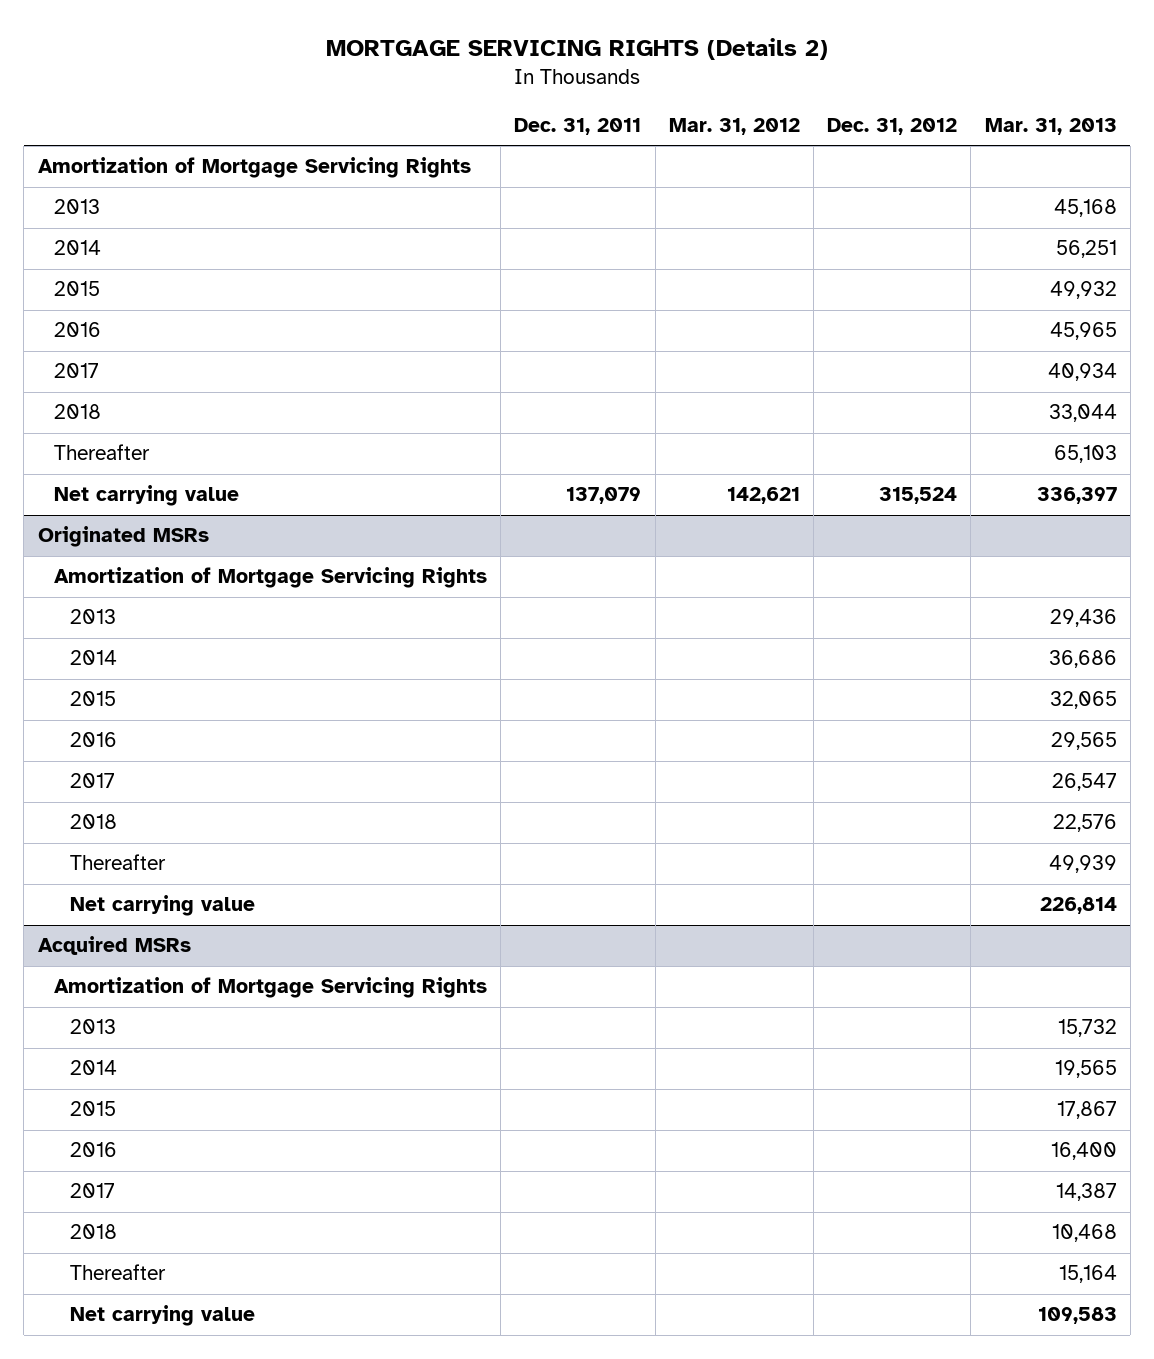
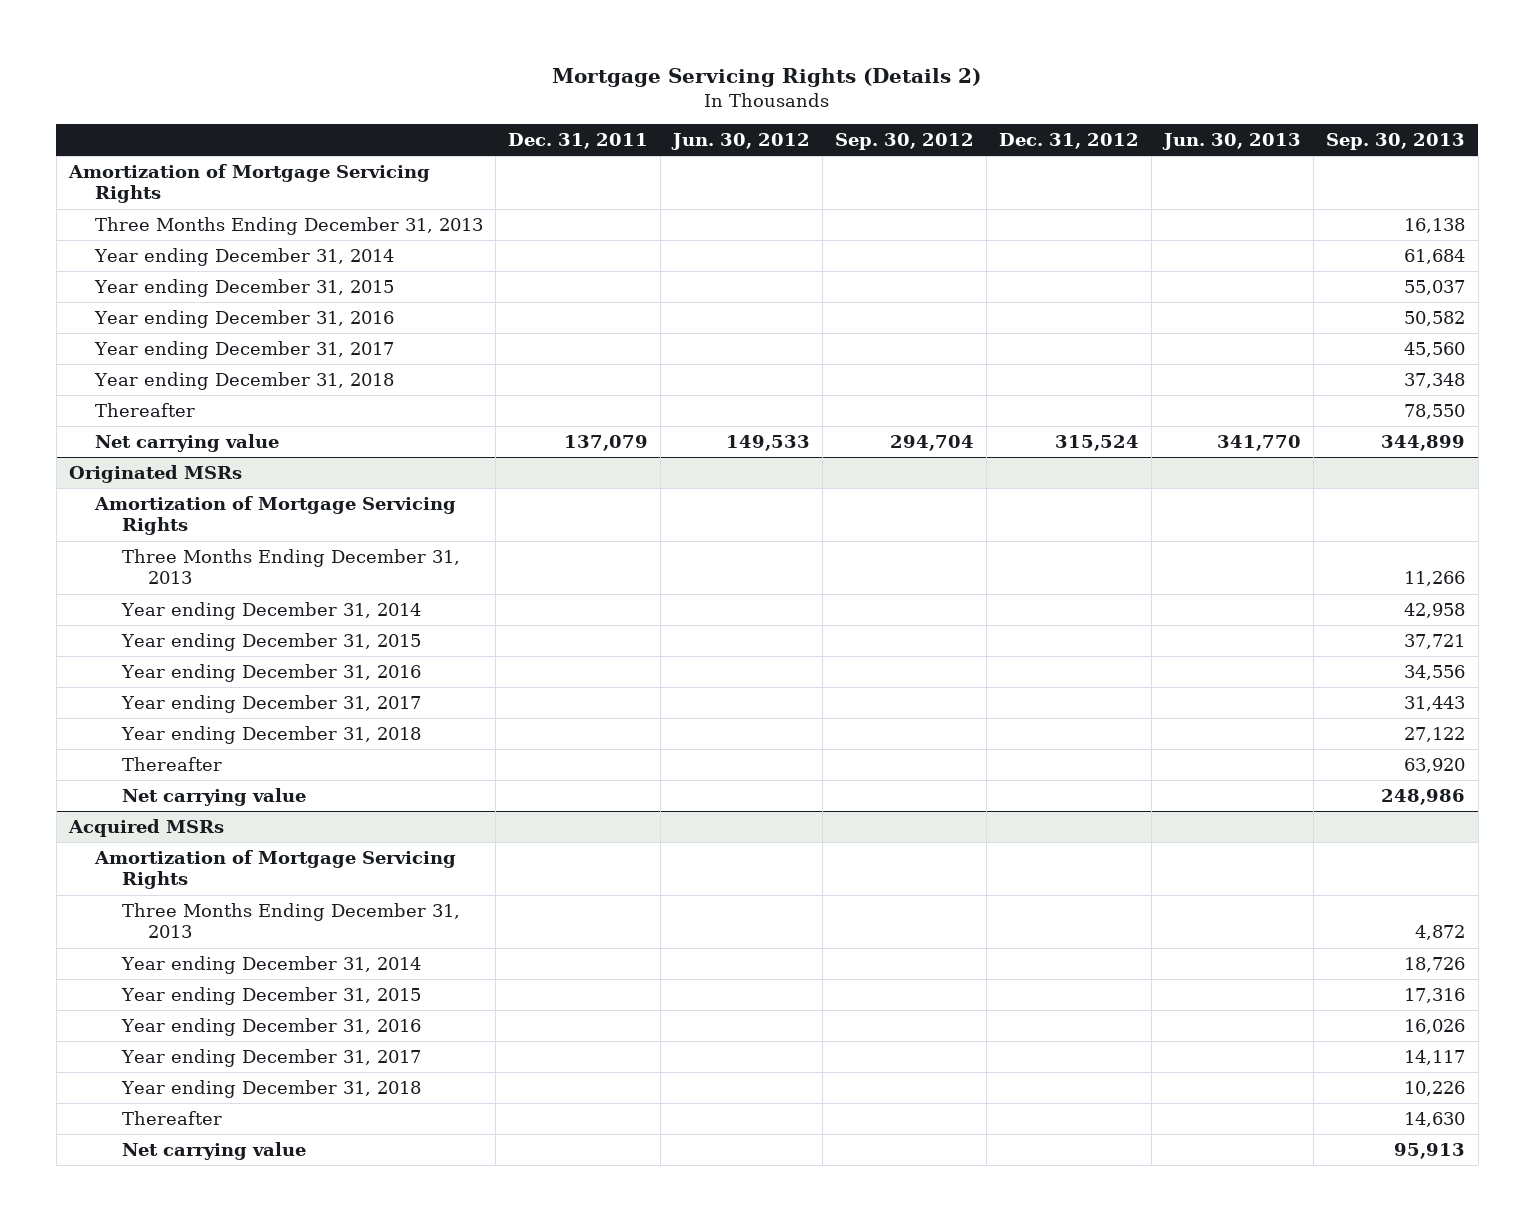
- MORTGAGE SERVICING RIGHTS (Details 2)
+ Mortgage Servicing Rights (Details 2)
- | Dec. 31, 2011 | Mar. 31, 2012 | Dec. 31, 2012 | Mar. 31, 2013
+ | Dec. 31, 2011 | Jun. 30, 2012 | Sep. 30, 2012 | Dec. 31, 2012 | Jun. 30, 2013 | Sep. 30, 2013
- 2013 | | | | 45,168
- 2014 | | | | 56,251
- 2015 | | | | 49,932
- 2016 | | | | 45,965
- 2017 | | | | 40,934
- 2018 | | | | 33,044
+ Three Months Ending December 31, 2013 | | | | | | 16,138
+ Year ending December 31, 2014 | | | | | | 61,684
+ Year ending December 31, 2015 | | | | | | 55,037
+ Year ending December 31, 2016 | | | | | | 50,582
+ Year ending December 31, 2017 | | | | | | 45,560
+ Year ending December 31, 2018 | | | | | | 37,348
@ Originated MSRs
- 2013 | | | | 29,436
- 2014 | | | | 36,686
- 2015 | | | | 32,065
- 2016 | | | | 29,565
- 2017 | | | | 26,547
- 2018 | | | | 22,576
+ Three Months Ending December 31, 2013 | | | | | | 11,266
+ Year ending December 31, 2014 | | | | | | 42,958
+ Year ending December 31, 2015 | | | | | | 37,721
+ Year ending December 31, 2016 | | | | | | 34,556
+ Year ending December 31, 2017 | | | | | | 31,443
+ Year ending December 31, 2018 | | | | | | 27,122
@ Acquired MSRs
- 2013 | | | | 15,732
- 2014 | | | | 19,565
- 2015 | | | | 17,867
- 2016 | | | | 16,400
- 2017 | | | | 14,387
- 2018 | | | | 10,468
+ Three Months Ending December 31, 2013 | | | | | | 4,872
+ Year ending December 31, 2014 | | | | | | 18,726
+ Year ending December 31, 2015 | | | | | | 17,316
+ Year ending December 31, 2016 | | | | | | 16,026
+ Year ending December 31, 2017 | | | | | | 14,117
+ Year ending December 31, 2018 | | | | | | 10,226

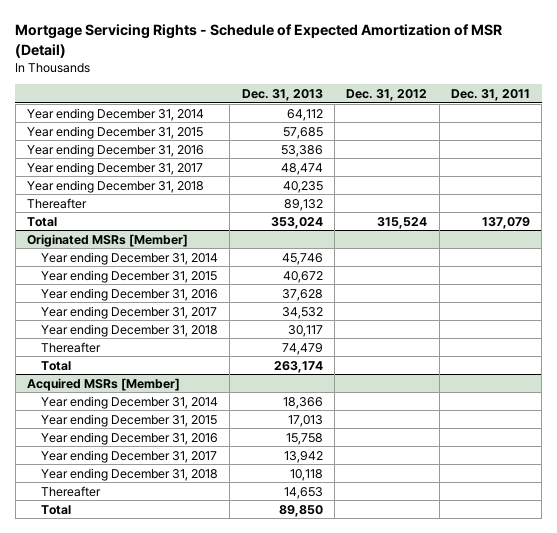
- Mortgage Servicing Rights (Details 2)
+ Mortgage Servicing Rights - Schedule of Expected Amortization of MSR (Detail)
- | Dec. 31, 2011 | Jun. 30, 2012 | Sep. 30, 2012 | Dec. 31, 2012 | Jun. 30, 2013 | Sep. 30, 2013
+ | Dec. 31, 2013 | Dec. 31, 2012 | Dec. 31, 2011
- Amortization of Mortgage Servicing Rights
- Three Months Ending December 31, 2013 | | | | | | 16,138
- Net carrying value | 137,079 | 149,533 | 294,704 | 315,524 | 341,770 | 344,899
- Originated MSRs
- Amortization of Mortgage Servicing Rights
- Three Months Ending December 31, 2013 | | | | | | 11,266
+ Total | 353,024 | 315,524 | 137,079
+ Originated MSRs [Member]
- Net carrying value | | | | | | 248,986
- Acquired MSRs
- Amortization of Mortgage Servicing Rights
- Three Months Ending December 31, 2013 | | | | | | 4,872
+ Total | 263,174 | |
+ Acquired MSRs [Member]
- Net carrying value | | | | | | 95,913
+ Total | 89,850 | |

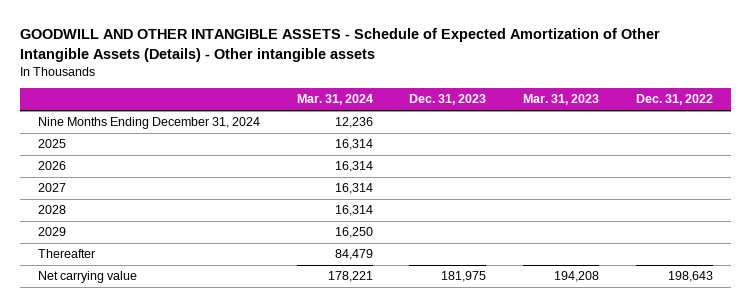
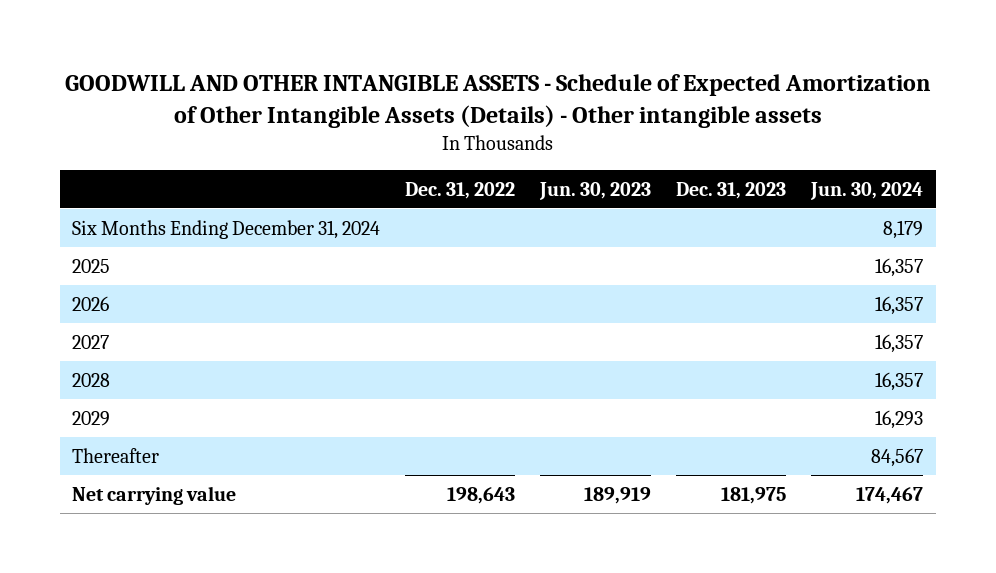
- | Mar. 31, 2024 | Dec. 31, 2023 | Mar. 31, 2023 | Dec. 31, 2022
+ | Dec. 31, 2022 | Jun. 30, 2023 | Dec. 31, 2023 | Jun. 30, 2024
- Nine Months Ending December 31, 2024 | 12,236 | | |
+ Six Months Ending December 31, 2024 | | | | 8,179

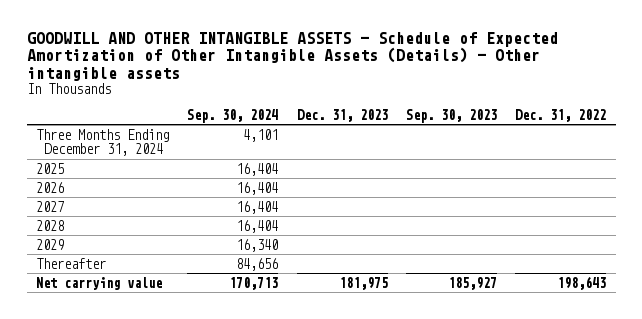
- | Dec. 31, 2022 | Jun. 30, 2023 | Dec. 31, 2023 | Jun. 30, 2024
+ | Sep. 30, 2024 | Dec. 31, 2023 | Sep. 30, 2023 | Dec. 31, 2022
- Six Months Ending December 31, 2024 | | | | 8,179
+ Three Months Ending December 31, 2024 | 4,101 | | |

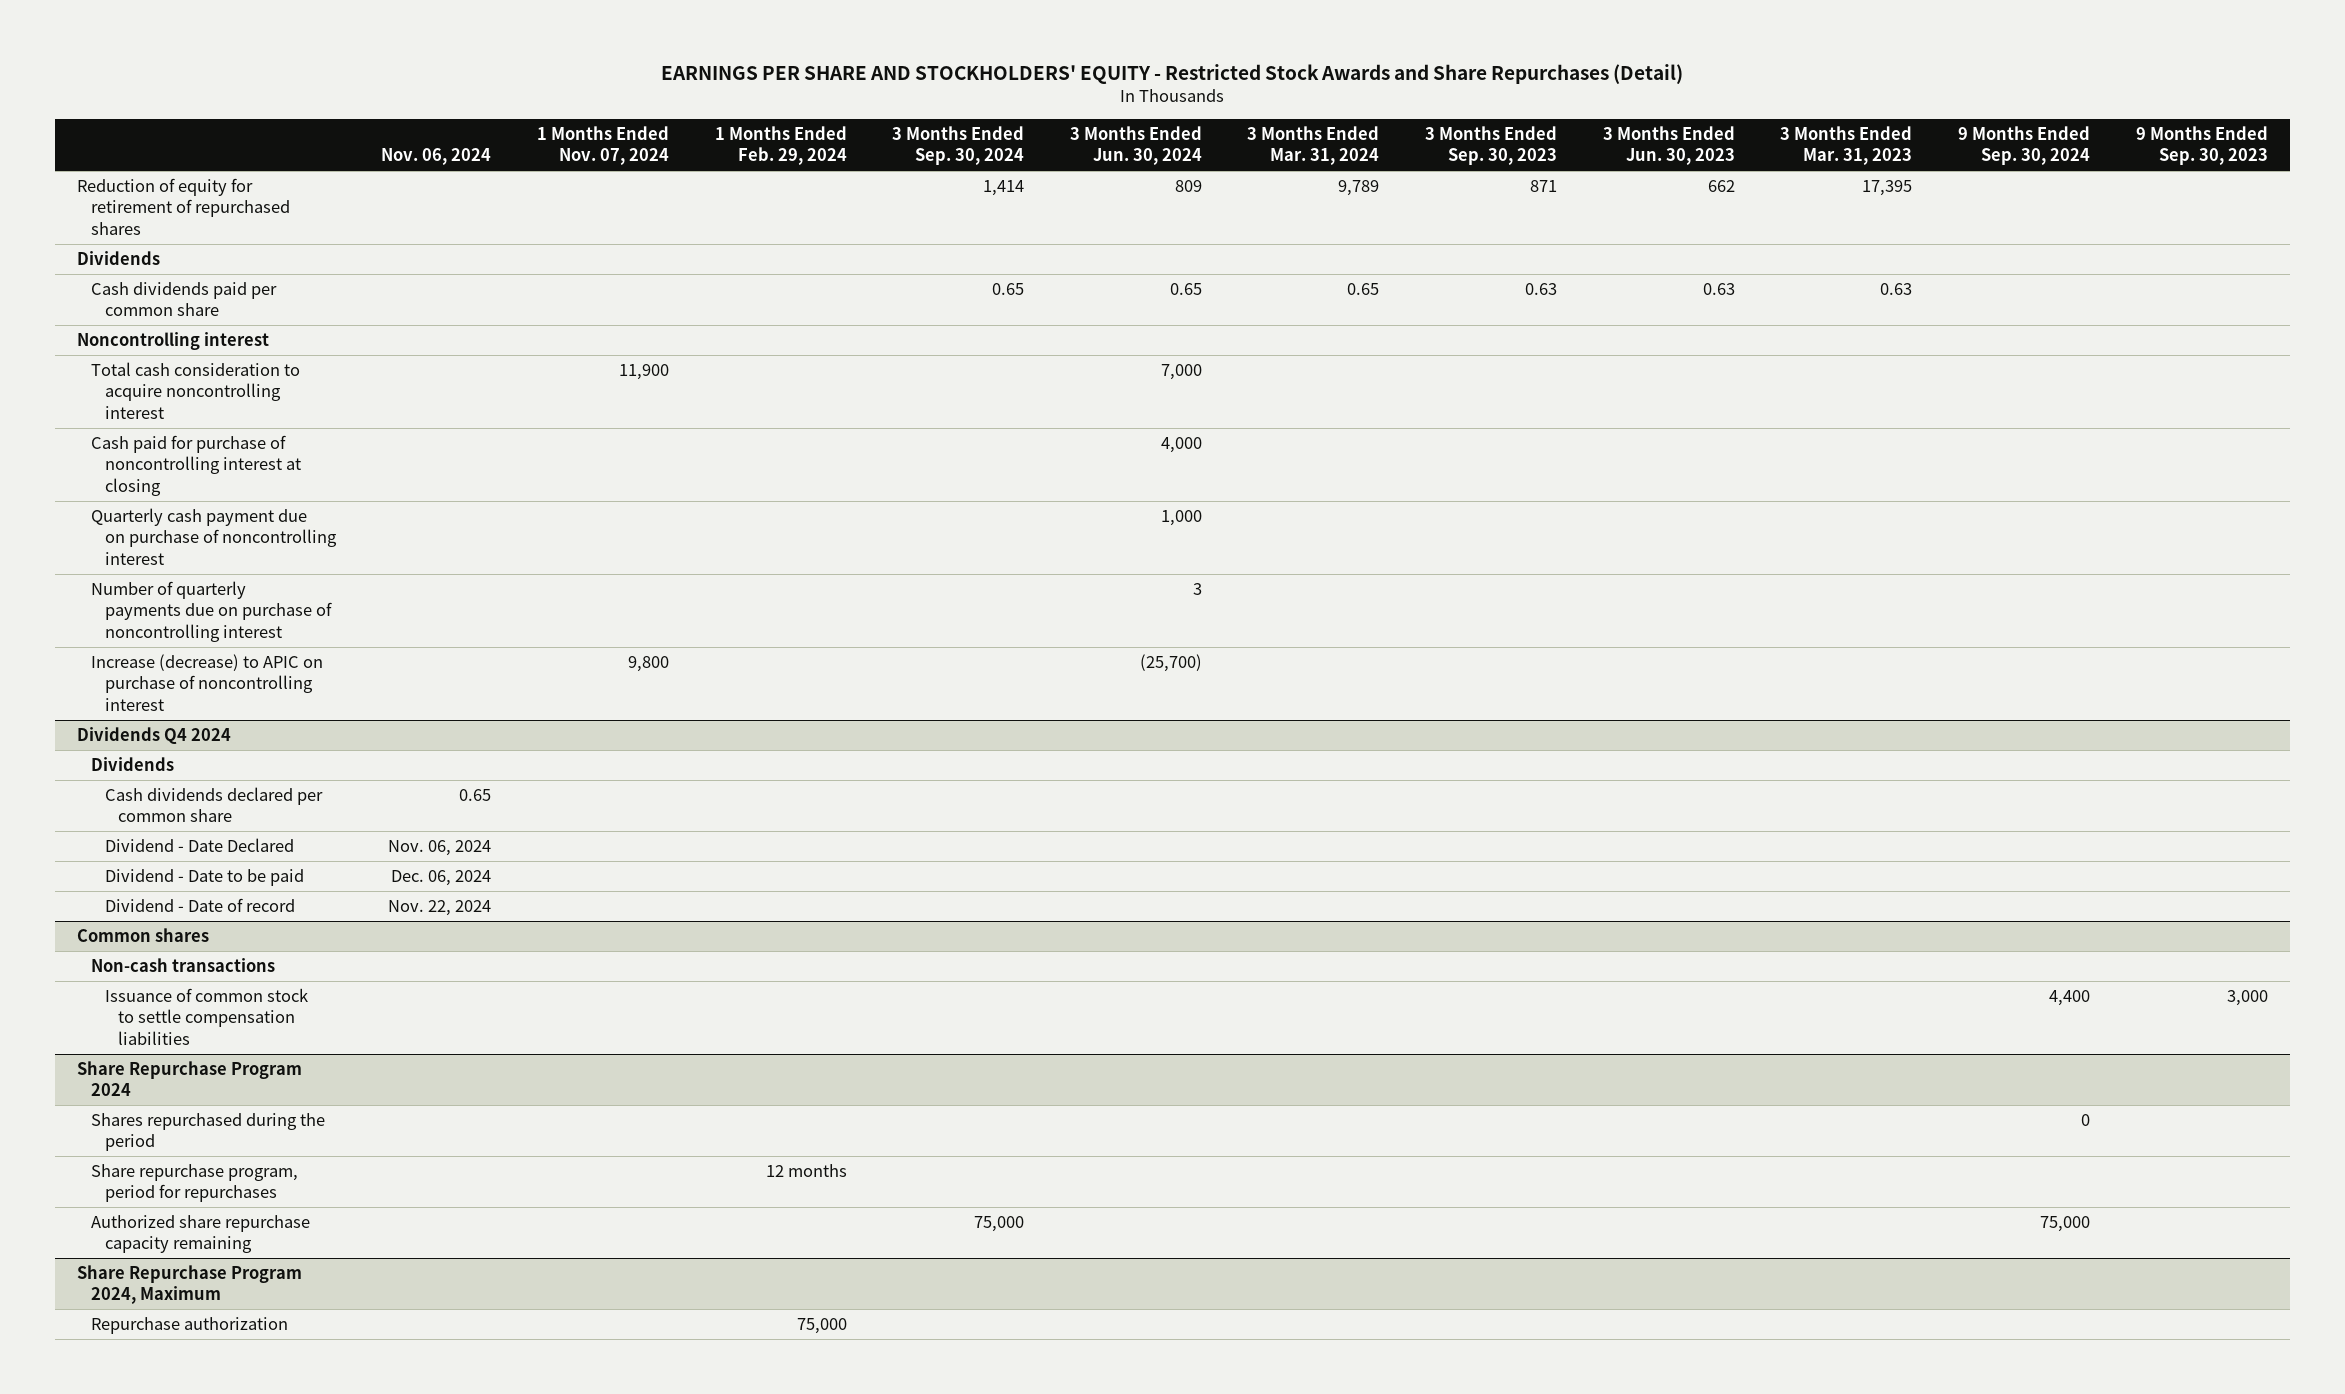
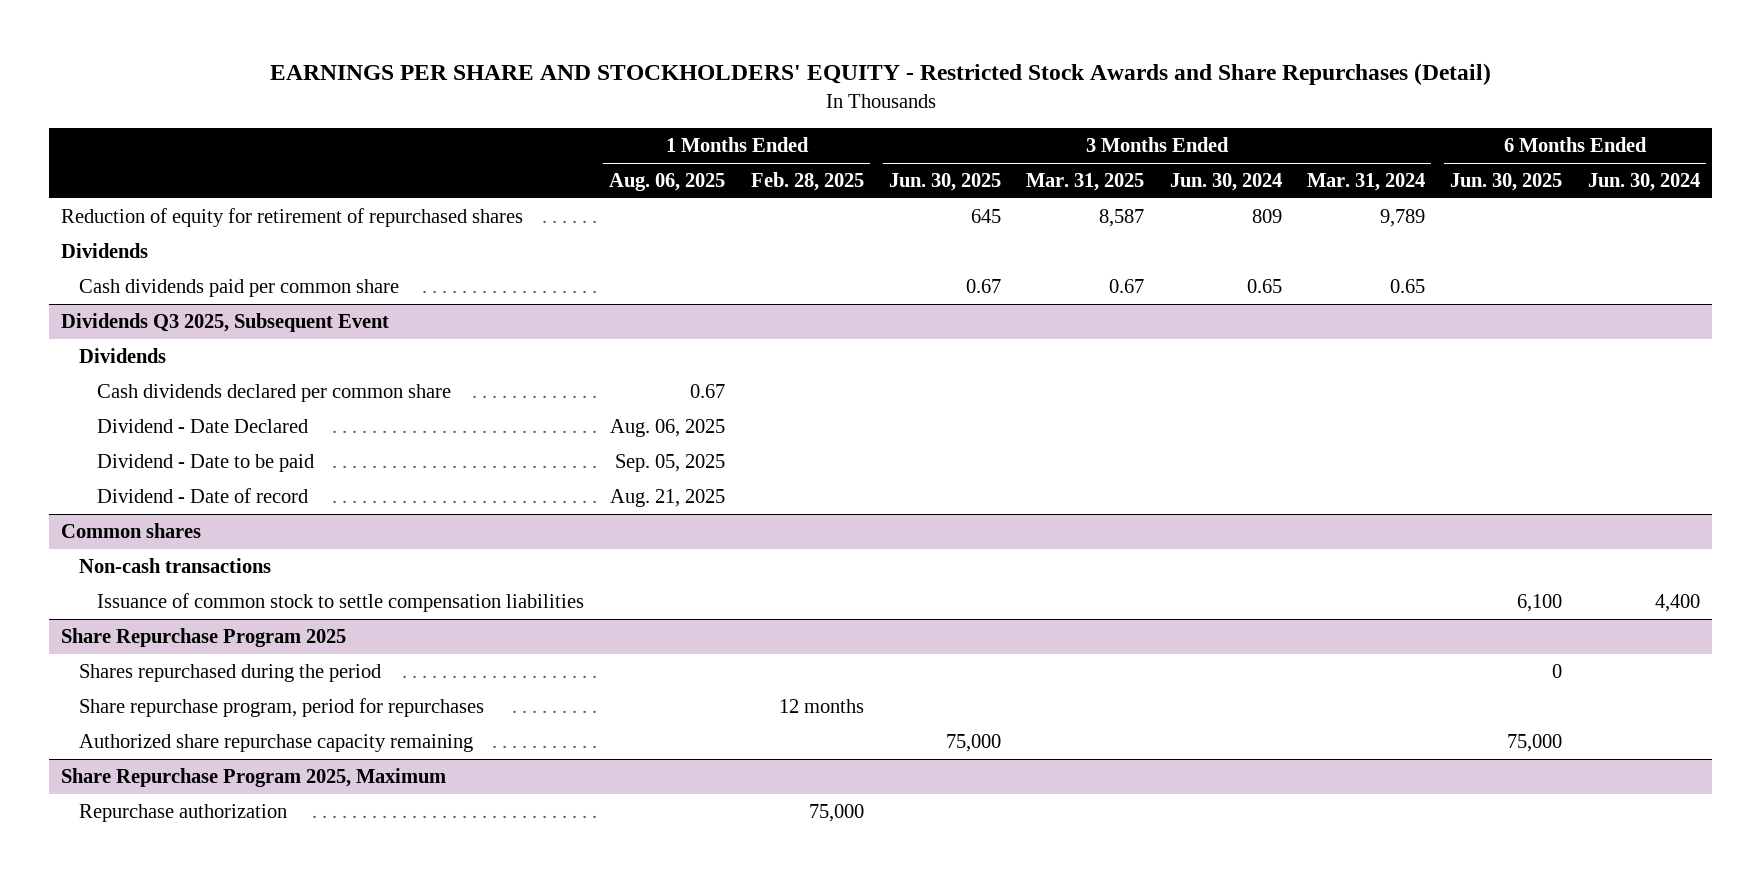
- | Nov. 06, 2024 | 1 Months Ended Nov. 07, 2024 | 1 Months Ended Feb. 29, 2024 | 3 Months Ended Sep. 30, 2024 | 3 Months Ended Jun. 30, 2024 | 3 Months Ended Mar. 31, 2024 | 3 Months Ended Sep. 30, 2023 | 3 Months Ended Jun. 30, 2023 | 3 Months Ended Mar. 31, 2023 | 9 Months Ended Sep. 30, 2024 | 9 Months Ended Sep. 30, 2023
+ | 1 Months Ended Aug. 06, 2025 | 1 Months Ended Feb. 28, 2025 | 3 Months Ended Jun. 30, 2025 | 3 Months Ended Mar. 31, 2025 | 3 Months Ended Jun. 30, 2024 | 3 Months Ended Mar. 31, 2024 | 6 Months Ended Jun. 30, 2025 | 6 Months Ended Jun. 30, 2024
- Noncontrolling interest
- Total cash consideration to acquire noncontrolling interest | | 11,900 | | | 7,000 | | | | | |
- Cash paid for purchase of noncontrolling interest at closing | | | | | 4,000 | | | | | |
- Quarterly cash payment due on purchase of noncontrolling interest | | | | | 1,000 | | | | | |
- Number of quarterly payments due on purchase of noncontrolling interest | | | | | 3 | | | | | |
- Increase (decrease) to APIC on purchase of noncontrolling interest | | 9,800 | | | (25,700) | | | | | |
- Dividends Q4 2024
- Dividends
- Cash dividends declared per common share | 0.65 | | | | | | | | | |
- Dividend - Date Declared | Nov. 06, 2024 | | | | | | | | | |
- Dividend - Date to be paid | Dec. 06, 2024 | | | | | | | | | |
- Dividend - Date of record | Nov. 22, 2024 | | | | | | | | | |
+ Dividends Q3 2025, Subsequent Event
+ Dividends
+ Cash dividends declared per common share | 0.67 | | | | | | |
+ Dividend - Date Declared | Aug. 06, 2025 | | | | | | |
+ Dividend - Date to be paid | Sep. 05, 2025 | | | | | | |
+ Dividend - Date of record | Aug. 21, 2025 | | | | | | |
- Share Repurchase Program 2024
- Shares repurchased during the period | | | | | | | | | | 0 |
- Share repurchase program, period for repurchases | | | 12 months | | | | | | | |
- Authorized share repurchase capacity remaining | | | | 75,000 | | | | | | 75,000 |
- Share Repurchase Program 2024, Maximum
+ Share Repurchase Program 2025
+ Shares repurchased during the period | | | | | | | 0 |
+ Share repurchase program, period for repurchases | | 12 months | | | | | |
+ Authorized share repurchase capacity remaining | | | 75,000 | | | | 75,000 |
+ Share Repurchase Program 2025, Maximum

